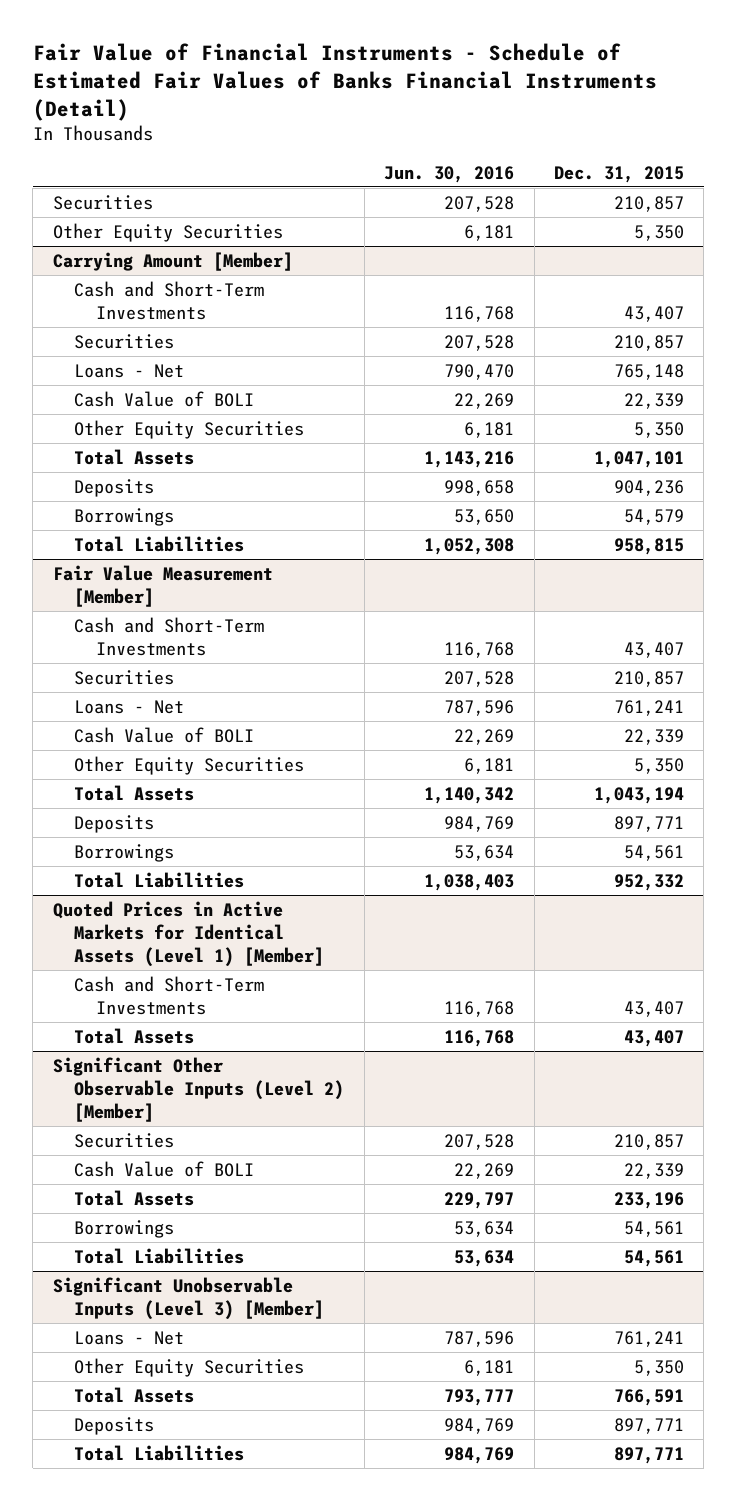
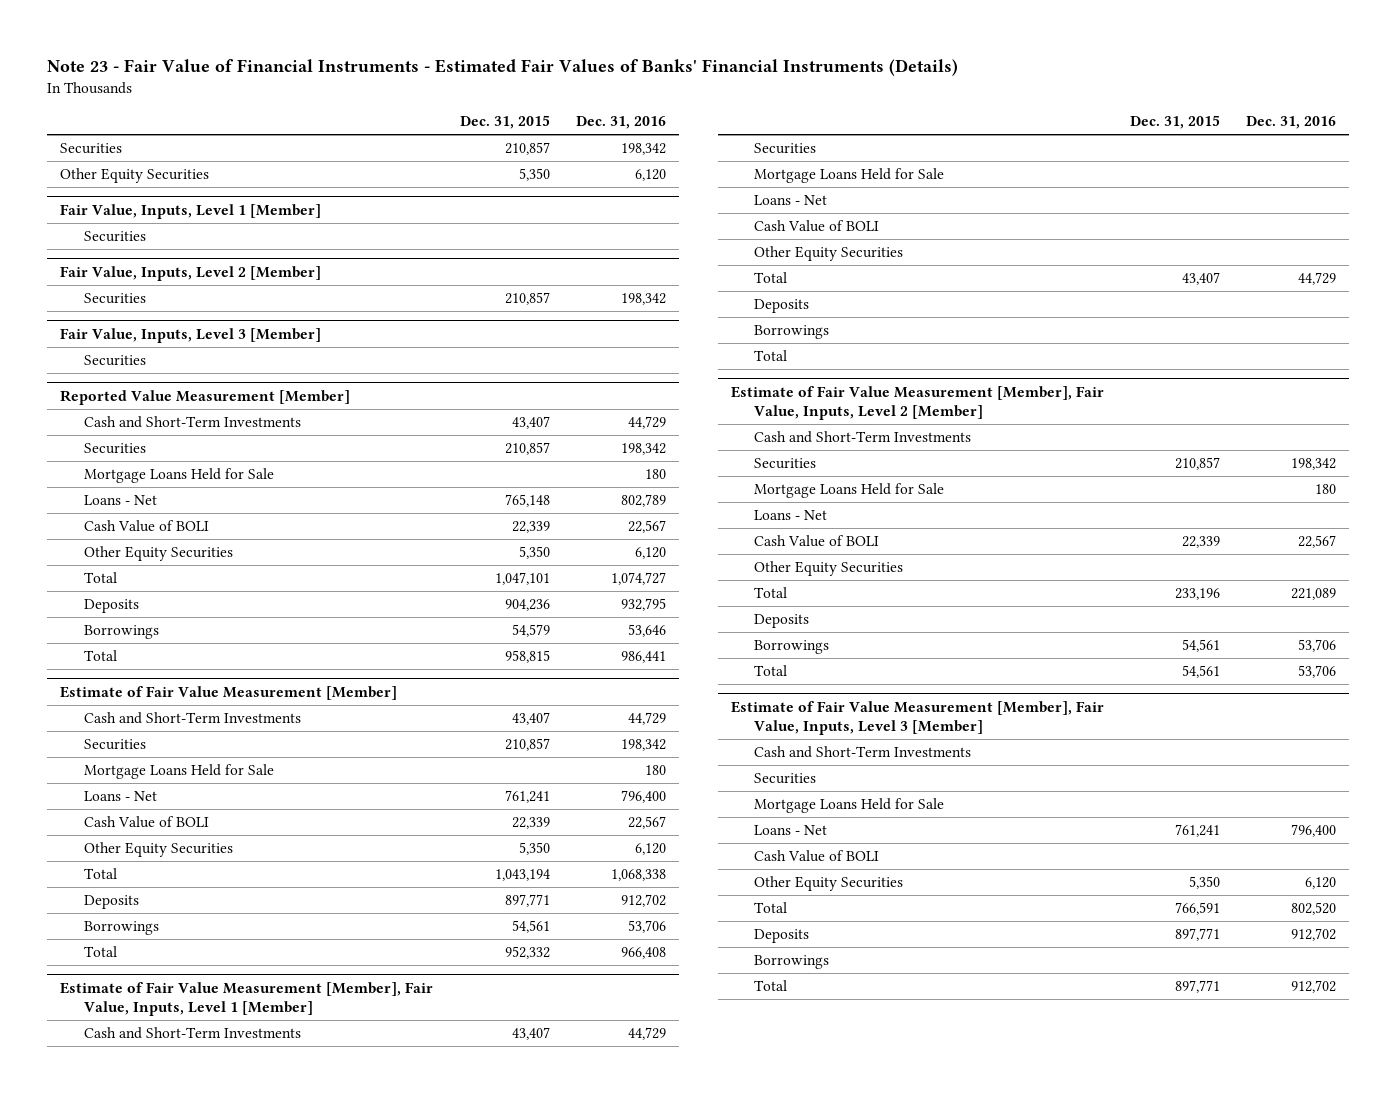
- Fair Value of Financial Instruments - Schedule of Estimated Fair Values of Banks Financial Instruments (Detail)
+ Note 23 - Fair Value of Financial Instruments - Estimated Fair Values of Banks' Financial Instruments (Details)
- | Jun. 30, 2016 | Dec. 31, 2015
+ | Dec. 31, 2015 | Dec. 31, 2016
- Carrying Amount [Member]
+ Fair Value, Inputs, Level 1 [Member]
+ Securities
+ Fair Value, Inputs, Level 2 [Member]
+ Securities | 210,857 | 198,342
+ Fair Value, Inputs, Level 3 [Member]
+ Securities
+ Reported Value Measurement [Member]
+ Mortgage Loans Held for Sale | | 180
- Total Assets | 1,143,216 | 1,047,101
+ Total | 1,047,101 | 1,074,727
- Total Liabilities | 1,052,308 | 958,815
- Fair Value Measurement [Member]
+ Total | 958,815 | 986,441
+ Estimate of Fair Value Measurement [Member]
+ Mortgage Loans Held for Sale | | 180
- Total Assets | 1,140,342 | 1,043,194
+ Total | 1,043,194 | 1,068,338
- Total Liabilities | 1,038,403 | 952,332
- Quoted Prices in Active Markets for Identical Assets (Level 1) [Member]
+ Total | 952,332 | 966,408
+ Estimate of Fair Value Measurement [Member], Fair Value, Inputs, Level 1 [Member]
- Total Assets | 116,768 | 43,407
- Significant Other Observable Inputs (Level 2) [Member]
+ Securities
+ Mortgage Loans Held for Sale
+ Loans - Net
+ Cash Value of BOLI
+ Other Equity Securities
+ Total | 43,407 | 44,729
+ Deposits
+ Borrowings
+ Total
+ Estimate of Fair Value Measurement [Member], Fair Value, Inputs, Level 2 [Member]
+ Cash and Short-Term Investments
+ Mortgage Loans Held for Sale | | 180
+ Loans - Net
- Total Assets | 229,797 | 233,196
+ Other Equity Securities
+ Total | 233,196 | 221,089
+ Deposits
- Total Liabilities | 53,634 | 54,561
- Significant Unobservable Inputs (Level 3) [Member]
+ Total | 54,561 | 53,706
+ Estimate of Fair Value Measurement [Member], Fair Value, Inputs, Level 3 [Member]
+ Cash and Short-Term Investments
+ Securities
+ Mortgage Loans Held for Sale
+ Cash Value of BOLI
- Total Assets | 793,777 | 766,591
+ Total | 766,591 | 802,520
- Total Liabilities | 984,769 | 897,771
+ Borrowings
+ Total | 897,771 | 912,702

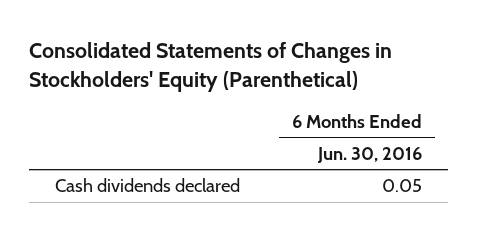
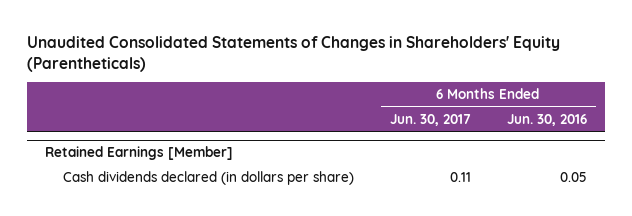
- Consolidated Statements of Changes in Stockholders' Equity (Parenthetical)
+ Unaudited Consolidated Statements of Changes in Shareholders' Equity (Parentheticals)
- | 6 Months Ended Jun. 30, 2016
+ | 6 Months Ended Jun. 30, 2017 | 6 Months Ended Jun. 30, 2016
- Cash dividends declared | 0.05
+ Retained Earnings [Member]
+ Cash dividends declared (in dollars per share) | 0.11 | 0.05

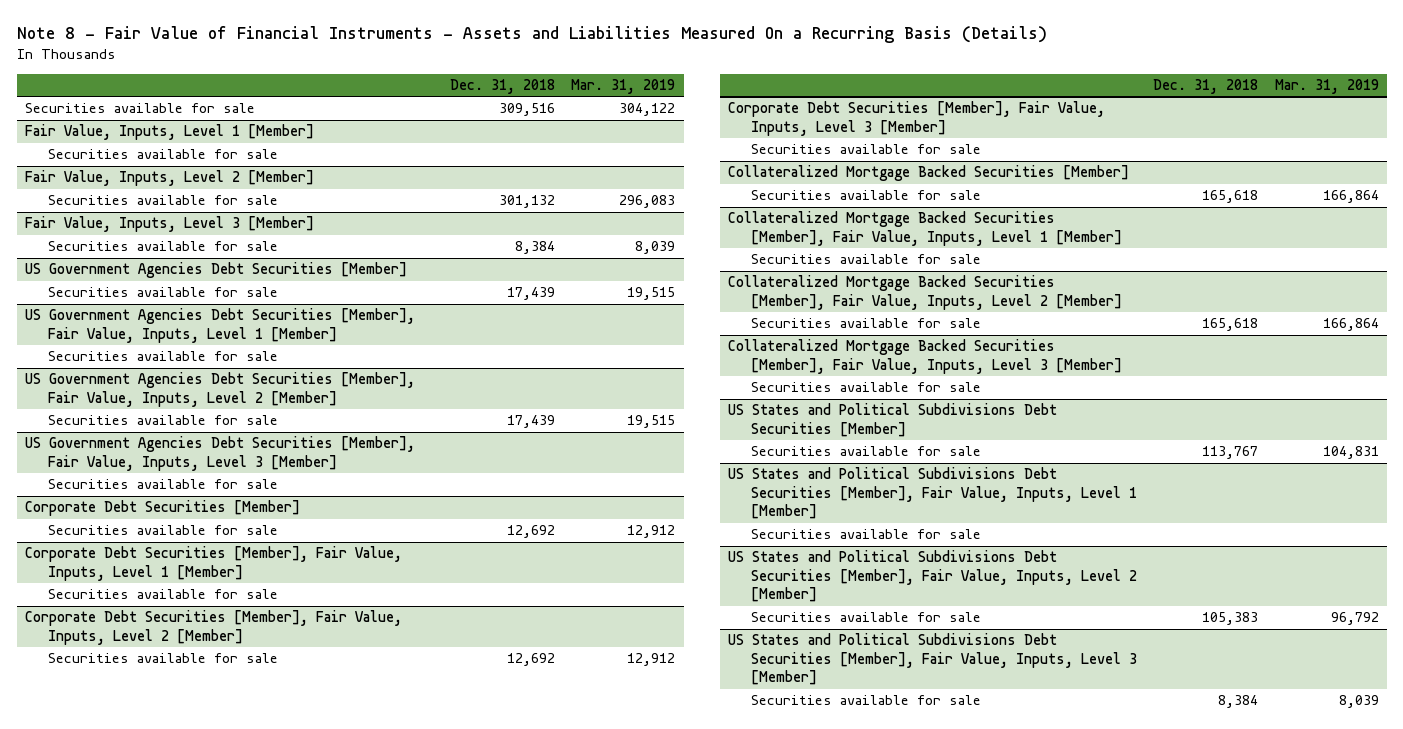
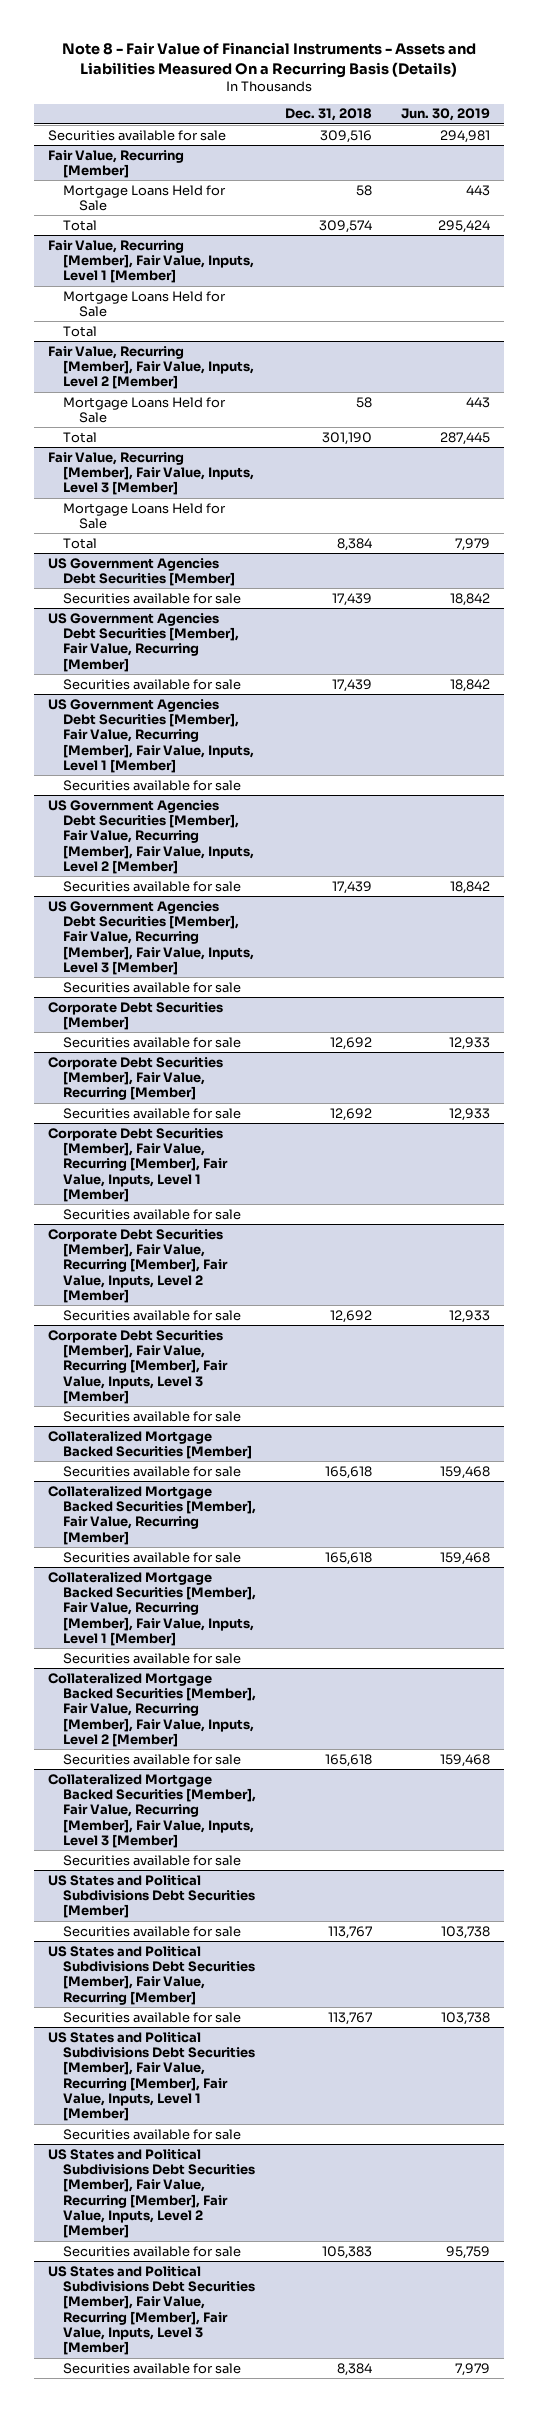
- | Dec. 31, 2018 | Mar. 31, 2019
+ | Dec. 31, 2018 | Jun. 30, 2019
- Fair Value, Inputs, Level 1 [Member]
- Securities available for sale
- Fair Value, Inputs, Level 2 [Member]
- Securities available for sale | 301,132 | 296,083
- Fair Value, Inputs, Level 3 [Member]
- Securities available for sale | 8,384 | 8,039
+ Fair Value, Recurring [Member]
+ Mortgage Loans Held for Sale | 58 | 443
+ Total | 309,574 | 295,424
+ Fair Value, Recurring [Member], Fair Value, Inputs, Level 1 [Member]
+ Mortgage Loans Held for Sale
+ Total
+ Fair Value, Recurring [Member], Fair Value, Inputs, Level 2 [Member]
+ Mortgage Loans Held for Sale | 58 | 443
+ Total | 301,190 | 287,445
+ Fair Value, Recurring [Member], Fair Value, Inputs, Level 3 [Member]
+ Mortgage Loans Held for Sale
+ Total | 8,384 | 7,979
- US Government Agencies Debt Securities [Member], Fair Value, Inputs, Level 1 [Member]
+ US Government Agencies Debt Securities [Member], Fair Value, Recurring [Member]
+ Securities available for sale | 17,439 | 18,842
+ US Government Agencies Debt Securities [Member], Fair Value, Recurring [Member], Fair Value, Inputs, Level 1 [Member]
- US Government Agencies Debt Securities [Member], Fair Value, Inputs, Level 2 [Member]
+ US Government Agencies Debt Securities [Member], Fair Value, Recurring [Member], Fair Value, Inputs, Level 2 [Member]
- US Government Agencies Debt Securities [Member], Fair Value, Inputs, Level 3 [Member]
+ US Government Agencies Debt Securities [Member], Fair Value, Recurring [Member], Fair Value, Inputs, Level 3 [Member]
- Corporate Debt Securities [Member], Fair Value, Inputs, Level 1 [Member]
+ Corporate Debt Securities [Member], Fair Value, Recurring [Member]
+ Securities available for sale | 12,692 | 12,933
+ Corporate Debt Securities [Member], Fair Value, Recurring [Member], Fair Value, Inputs, Level 1 [Member]
- Corporate Debt Securities [Member], Fair Value, Inputs, Level 2 [Member]
+ Corporate Debt Securities [Member], Fair Value, Recurring [Member], Fair Value, Inputs, Level 2 [Member]
- Corporate Debt Securities [Member], Fair Value, Inputs, Level 3 [Member]
+ Corporate Debt Securities [Member], Fair Value, Recurring [Member], Fair Value, Inputs, Level 3 [Member]
- Collateralized Mortgage Backed Securities [Member], Fair Value, Inputs, Level 1 [Member]
+ Collateralized Mortgage Backed Securities [Member], Fair Value, Recurring [Member]
+ Securities available for sale | 165,618 | 159,468
+ Collateralized Mortgage Backed Securities [Member], Fair Value, Recurring [Member], Fair Value, Inputs, Level 1 [Member]
- Collateralized Mortgage Backed Securities [Member], Fair Value, Inputs, Level 2 [Member]
+ Collateralized Mortgage Backed Securities [Member], Fair Value, Recurring [Member], Fair Value, Inputs, Level 2 [Member]
- Collateralized Mortgage Backed Securities [Member], Fair Value, Inputs, Level 3 [Member]
+ Collateralized Mortgage Backed Securities [Member], Fair Value, Recurring [Member], Fair Value, Inputs, Level 3 [Member]
- US States and Political Subdivisions Debt Securities [Member], Fair Value, Inputs, Level 1 [Member]
+ US States and Political Subdivisions Debt Securities [Member], Fair Value, Recurring [Member]
+ Securities available for sale | 113,767 | 103,738
+ US States and Political Subdivisions Debt Securities [Member], Fair Value, Recurring [Member], Fair Value, Inputs, Level 1 [Member]
- US States and Political Subdivisions Debt Securities [Member], Fair Value, Inputs, Level 2 [Member]
+ US States and Political Subdivisions Debt Securities [Member], Fair Value, Recurring [Member], Fair Value, Inputs, Level 2 [Member]
- US States and Political Subdivisions Debt Securities [Member], Fair Value, Inputs, Level 3 [Member]
+ US States and Political Subdivisions Debt Securities [Member], Fair Value, Recurring [Member], Fair Value, Inputs, Level 3 [Member]

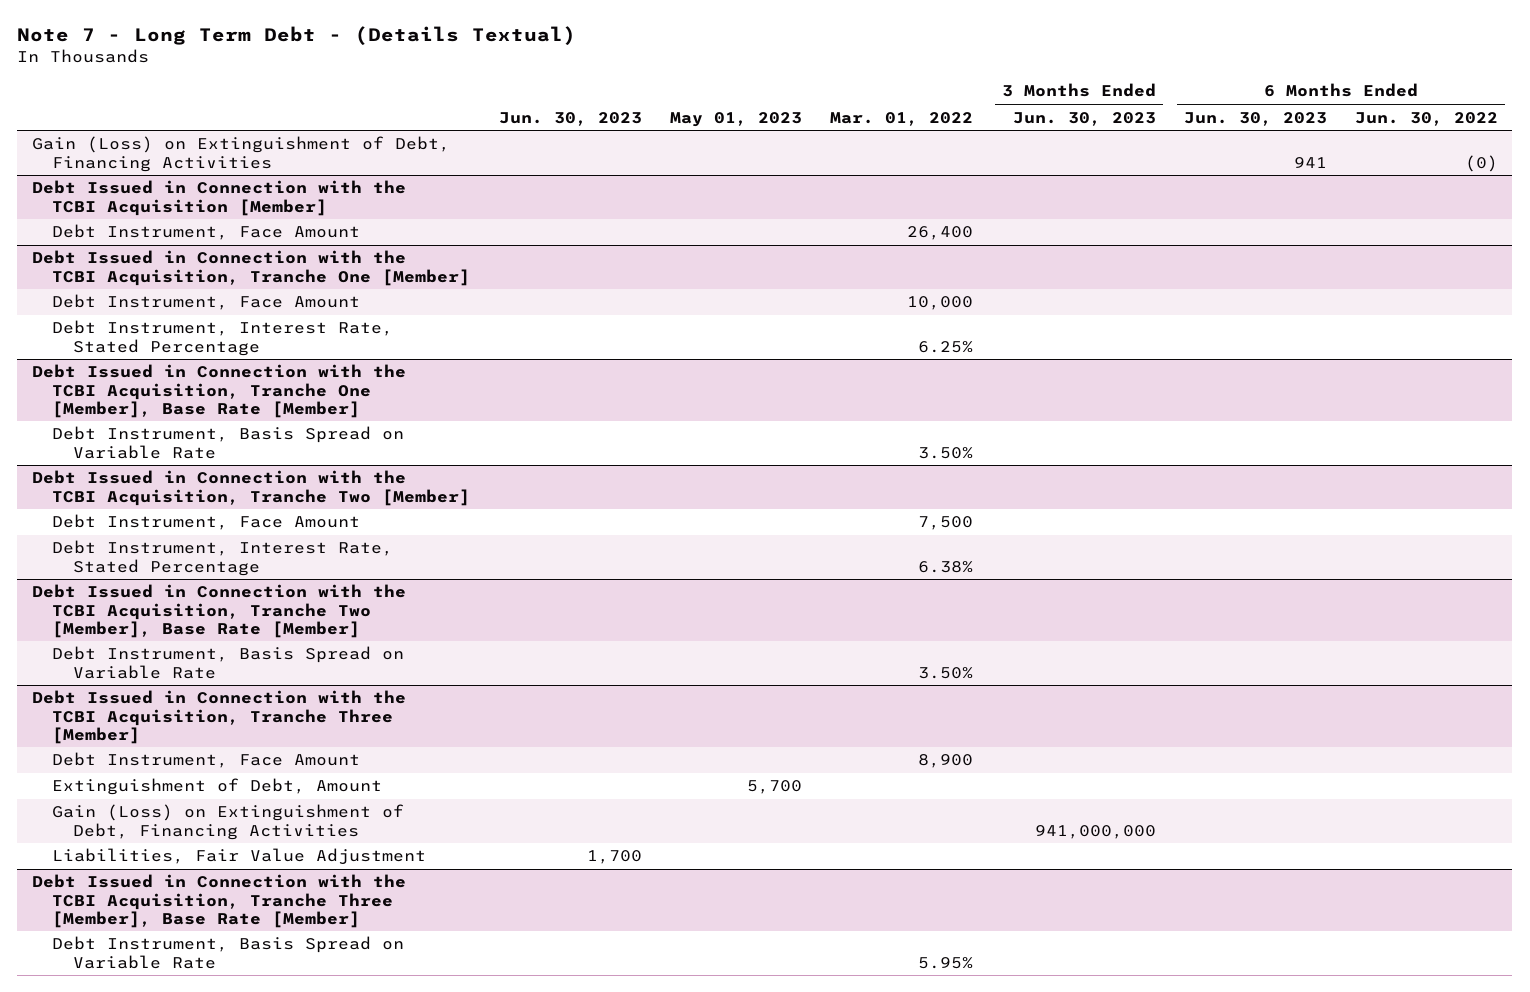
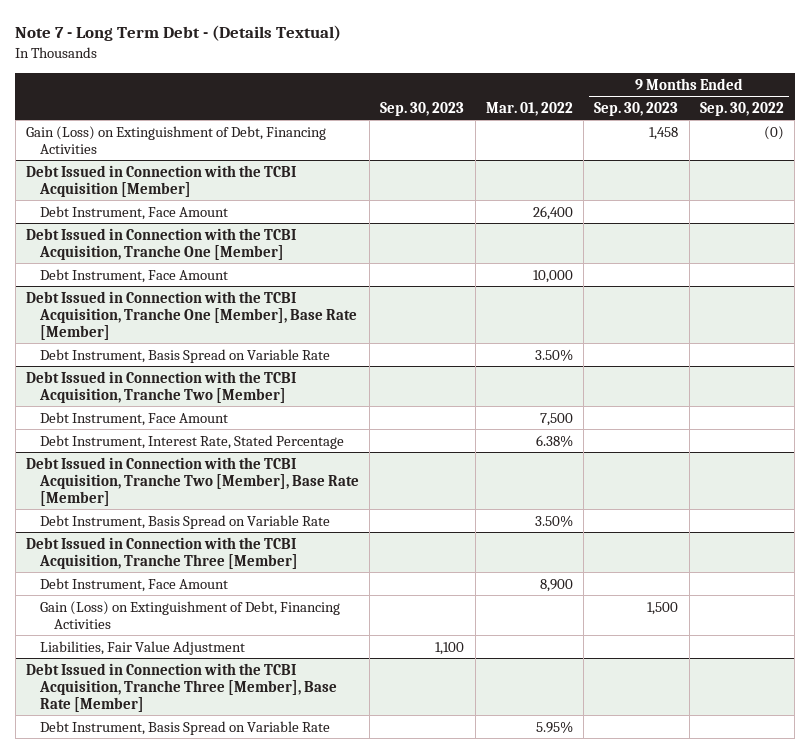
- | Jun. 30, 2023 | May 01, 2023 | Mar. 01, 2022 | 3 Months Ended Jun. 30, 2023 | 6 Months Ended Jun. 30, 2023 | 6 Months Ended Jun. 30, 2022
+ | Sep. 30, 2023 | Mar. 01, 2022 | 9 Months Ended Sep. 30, 2023 | 9 Months Ended Sep. 30, 2022
@ Debt Issued in Connection with the TCBI Acquisition, Tranche One [Member]
- Debt Instrument, Interest Rate, Stated Percentage | | | 6.25% | | |
@ Debt Issued in Connection with the TCBI Acquisition, Tranche Three [Member]
- Extinguishment of Debt, Amount | | 5,700 | | | |

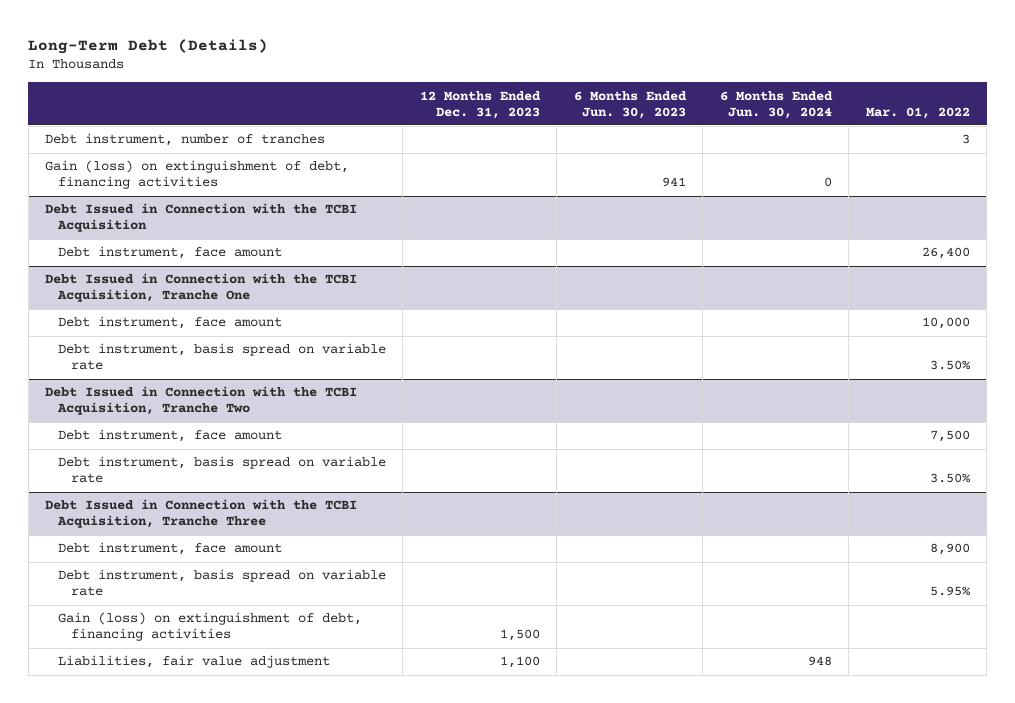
- Note 7 - Long Term Debt - (Details Textual)
+ Long-Term Debt (Details)
- | Sep. 30, 2023 | Mar. 01, 2022 | 9 Months Ended Sep. 30, 2023 | 9 Months Ended Sep. 30, 2022
+ | 12 Months Ended Dec. 31, 2023 | 6 Months Ended Jun. 30, 2023 | 6 Months Ended Jun. 30, 2024 | Mar. 01, 2022
- Gain (Loss) on Extinguishment of Debt, Financing Activities | | | 1,458 | (0)
- Debt Issued in Connection with the TCBI Acquisition [Member]
- Debt Instrument, Face Amount | | 26,400 | |
- Debt Issued in Connection with the TCBI Acquisition, Tranche One [Member]
- Debt Instrument, Face Amount | | 10,000 | |
- Debt Issued in Connection with the TCBI Acquisition, Tranche One [Member], Base Rate [Member]
- Debt Instrument, Basis Spread on Variable Rate | | 3.50% | |
- Debt Issued in Connection with the TCBI Acquisition, Tranche Two [Member]
- Debt Instrument, Face Amount | | 7,500 | |
- Debt Instrument, Interest Rate, Stated Percentage | | 6.38% | |
- Debt Issued in Connection with the TCBI Acquisition, Tranche Two [Member], Base Rate [Member]
- Debt Instrument, Basis Spread on Variable Rate | | 3.50% | |
- Debt Issued in Connection with the TCBI Acquisition, Tranche Three [Member]
- Debt Instrument, Face Amount | | 8,900 | |
- Gain (Loss) on Extinguishment of Debt, Financing Activities | | | 1,500 |
- Liabilities, Fair Value Adjustment | 1,100 | | |
- Debt Issued in Connection with the TCBI Acquisition, Tranche Three [Member], Base Rate [Member]
- Debt Instrument, Basis Spread on Variable Rate | | 5.95% | |
+ Debt instrument, number of tranches | | | | 3
+ Gain (loss) on extinguishment of debt, financing activities | | 941 | 0 |
+ Debt Issued in Connection with the TCBI Acquisition
+ Debt instrument, face amount | | | | 26,400
+ Debt Issued in Connection with the TCBI Acquisition, Tranche One
+ Debt instrument, face amount | | | | 10,000
+ Debt instrument, basis spread on variable rate | | | | 3.50%
+ Debt Issued in Connection with the TCBI Acquisition, Tranche Two
+ Debt instrument, face amount | | | | 7,500
+ Debt instrument, basis spread on variable rate | | | | 3.50%
+ Debt Issued in Connection with the TCBI Acquisition, Tranche Three
+ Debt instrument, face amount | | | | 8,900
+ Debt instrument, basis spread on variable rate | | | | 5.95%
+ Gain (loss) on extinguishment of debt, financing activities | 1,500 | | |
+ Liabilities, fair value adjustment | 1,100 | | 948 |

